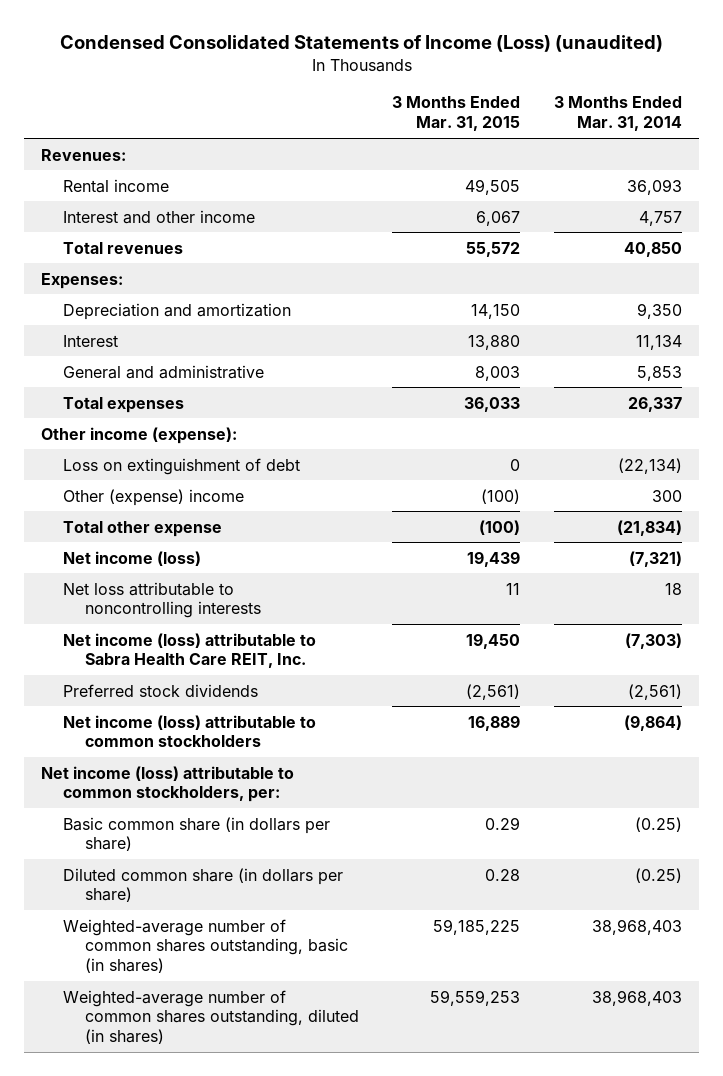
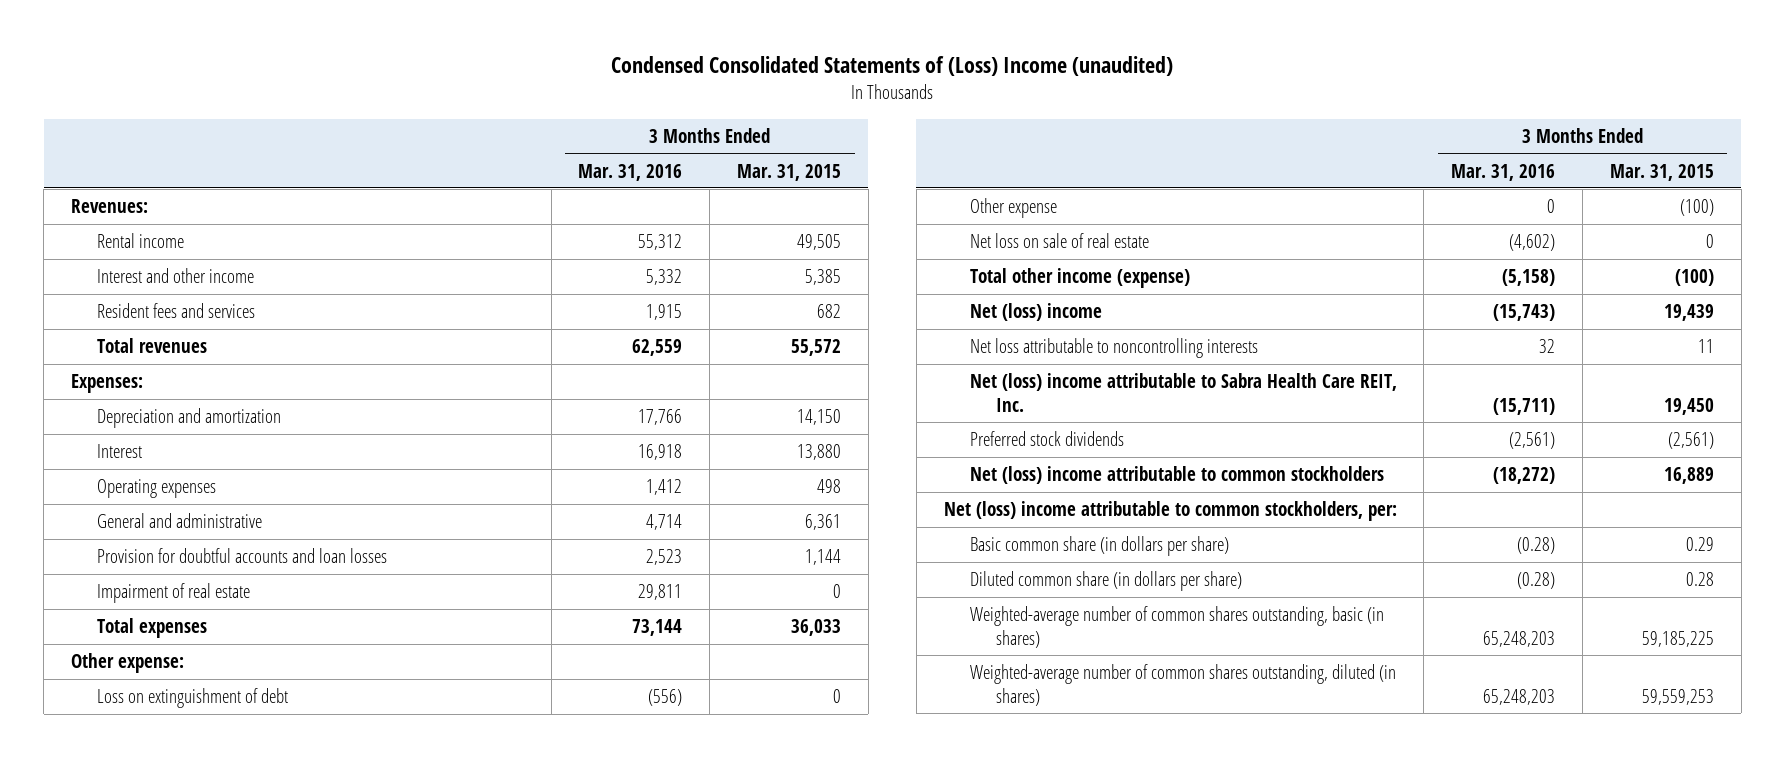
- Condensed Consolidated Statements of Income (Loss) (unaudited)
+ Condensed Consolidated Statements of (Loss) Income (unaudited)
- | 3 Months Ended Mar. 31, 2015 | 3 Months Ended Mar. 31, 2014
+ | 3 Months Ended Mar. 31, 2016 | 3 Months Ended Mar. 31, 2015
- Interest and other income | 6,067 | 4,757
+ Interest and other income | 5,332 | 5,385
+ Resident fees and services | 1,915 | 682
- General and administrative | 8,003 | 5,853
+ Operating expenses | 1,412 | 498
+ General and administrative | 4,714 | 6,361
+ Provision for doubtful accounts and loan losses | 2,523 | 1,144
+ Impairment of real estate | 29,811 | 0
- Other income (expense):
+ Other expense:
- Other (expense) income | (100) | 300
- Total other expense | (100) | (21,834)
- Net income (loss) | 19,439 | (7,321)
+ Other expense | 0 | (100)
+ Net loss on sale of real estate | (4,602) | 0
+ Total other income (expense) | (5,158) | (100)
+ Net (loss) income | (15,743) | 19,439
- Net income (loss) attributable to Sabra Health Care REIT, Inc. | 19,450 | (7,303)
+ Net (loss) income attributable to Sabra Health Care REIT, Inc. | (15,711) | 19,450
- Net income (loss) attributable to common stockholders | 16,889 | (9,864)
- Net income (loss) attributable to common stockholders, per:
+ Net (loss) income attributable to common stockholders | (18,272) | 16,889
+ Net (loss) income attributable to common stockholders, per:

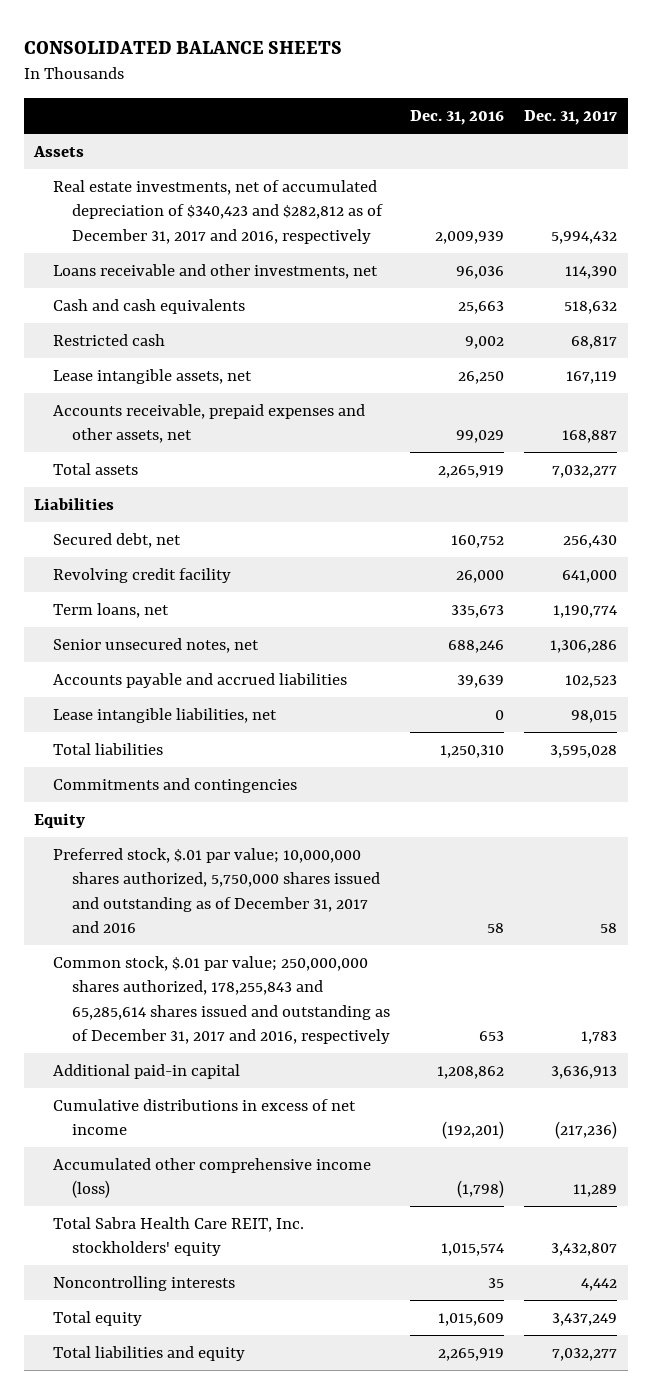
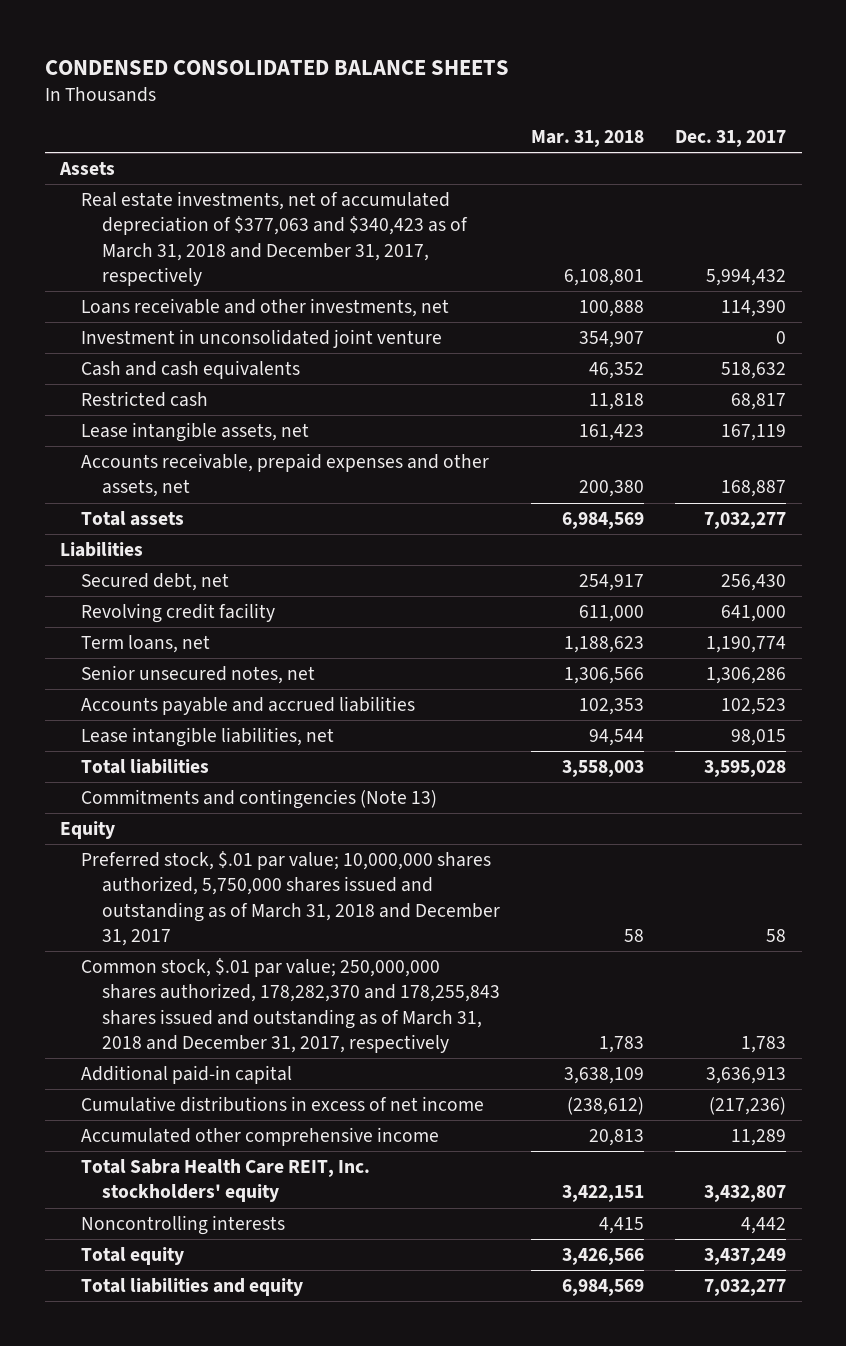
- CONSOLIDATED BALANCE SHEETS
+ CONDENSED CONSOLIDATED BALANCE SHEETS
- | Dec. 31, 2016 | Dec. 31, 2017
+ | Mar. 31, 2018 | Dec. 31, 2017
- Real estate investments, net of accumulated depreciation of $340,423 and $282,812 as of December 31, 2017 and 2016, respectively | 2,009,939 | 5,994,432
+ Real estate investments, net of accumulated depreciation of $377,063 and $340,423 as of March 31, 2018 and December 31, 2017, respectively | 6,108,801 | 5,994,432
+ Investment in unconsolidated joint venture | 354,907 | 0
- Commitments and contingencies
+ Commitments and contingencies (Note 13)
- Preferred stock, $.01 par value; 10,000,000 shares authorized, 5,750,000 shares issued and outstanding as of December 31, 2017 and 2016 | 58 | 58
- Common stock, $.01 par value; 250,000,000 shares authorized, 178,255,843 and 65,285,614 shares issued and outstanding as of December 31, 2017 and 2016, respectively | 653 | 1,783
+ Preferred stock, $.01 par value; 10,000,000 shares authorized, 5,750,000 shares issued and outstanding as of March 31, 2018 and December 31, 2017 | 58 | 58
+ Common stock, $.01 par value; 250,000,000 shares authorized, 178,282,370 and 178,255,843 shares issued and outstanding as of March 31, 2018 and December 31, 2017, respectively | 1,783 | 1,783
- Accumulated other comprehensive income (loss) | (1,798) | 11,289
+ Accumulated other comprehensive income | 20,813 | 11,289

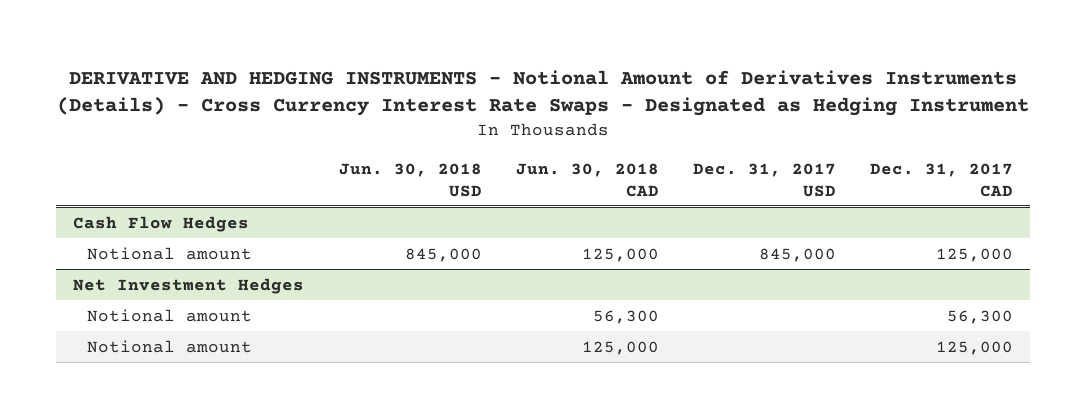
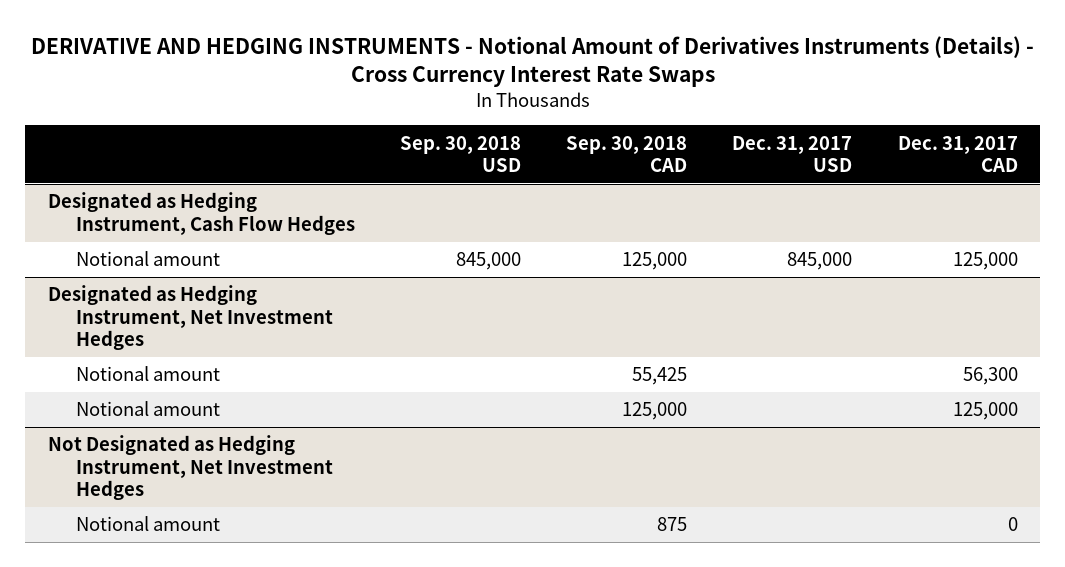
- DERIVATIVE AND HEDGING INSTRUMENTS - Notional Amount of Derivatives Instruments (Details) - Cross Currency Interest Rate Swaps - Designated as Hedging Instrument
+ DERIVATIVE AND HEDGING INSTRUMENTS - Notional Amount of Derivatives Instruments (Details) - Cross Currency Interest Rate Swaps
- | Jun. 30, 2018 USD | Jun. 30, 2018 CAD | Dec. 31, 2017 USD | Dec. 31, 2017 CAD
+ | Sep. 30, 2018 USD | Sep. 30, 2018 CAD | Dec. 31, 2017 USD | Dec. 31, 2017 CAD
- Cash Flow Hedges
+ Designated as Hedging Instrument, Cash Flow Hedges
- Net Investment Hedges
+ Designated as Hedging Instrument, Net Investment Hedges
+ Not Designated as Hedging Instrument, Net Investment Hedges
+ Notional amount | | 875 | | 0

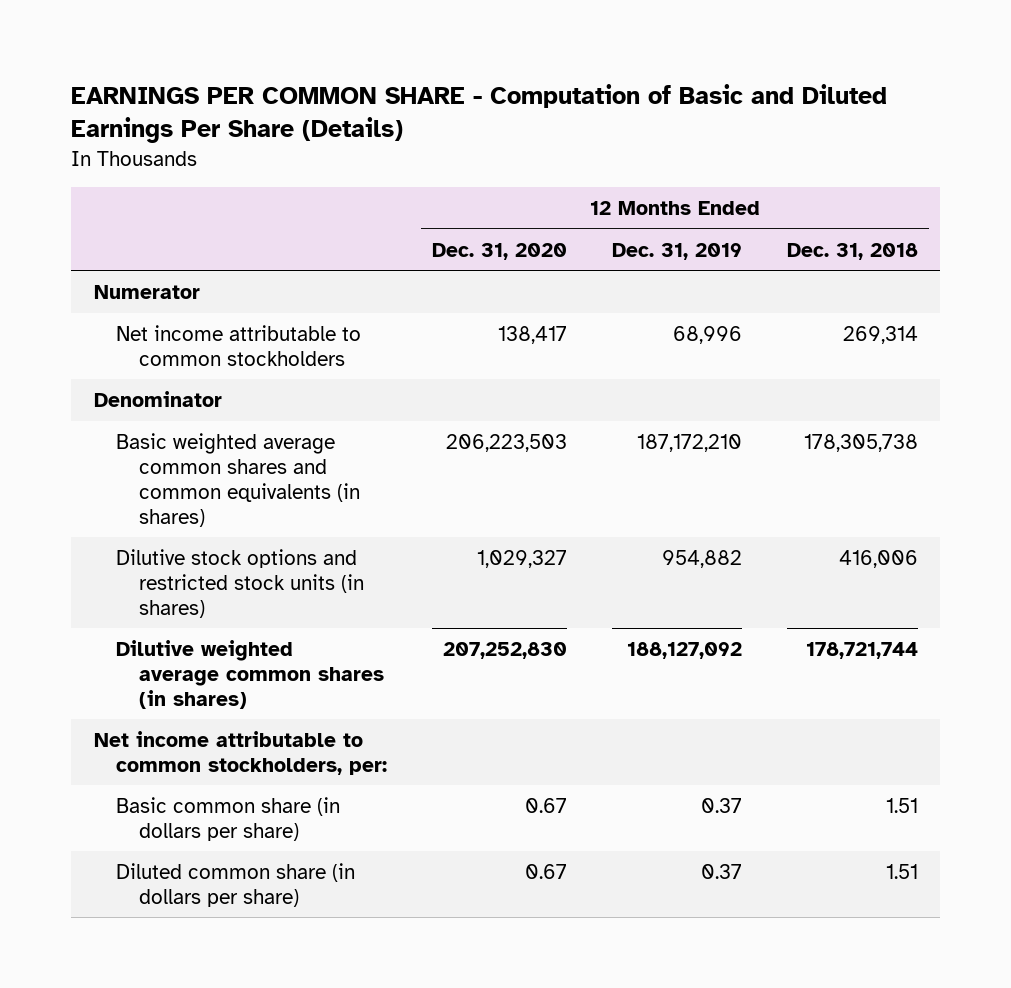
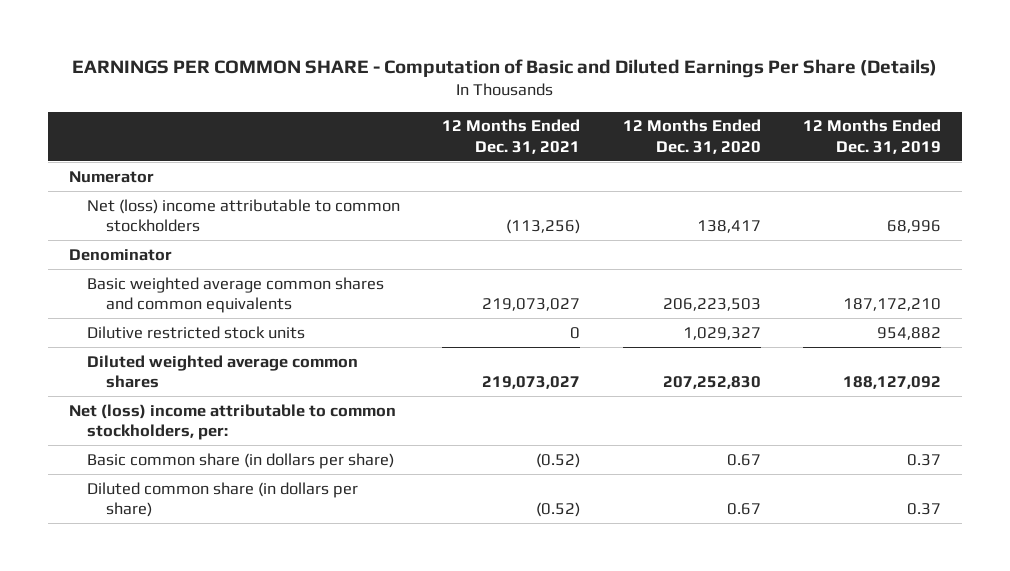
- | 12 Months Ended Dec. 31, 2020 | 12 Months Ended Dec. 31, 2019 | 12 Months Ended Dec. 31, 2018
+ | 12 Months Ended Dec. 31, 2021 | 12 Months Ended Dec. 31, 2020 | 12 Months Ended Dec. 31, 2019
- Net income attributable to common stockholders | 138,417 | 68,996 | 269,314
+ Net (loss) income attributable to common stockholders | (113,256) | 138,417 | 68,996
- Basic weighted average common shares and common equivalents (in shares) | 206,223,503 | 187,172,210 | 178,305,738
- Dilutive stock options and restricted stock units (in shares) | 1,029,327 | 954,882 | 416,006
- Dilutive weighted average common shares (in shares) | 207,252,830 | 188,127,092 | 178,721,744
- Net income attributable to common stockholders, per:
+ Basic weighted average common shares and common equivalents | 219,073,027 | 206,223,503 | 187,172,210
+ Dilutive restricted stock units | 0 | 1,029,327 | 954,882
+ Diluted weighted average common shares | 219,073,027 | 207,252,830 | 188,127,092
+ Net (loss) income attributable to common stockholders, per:

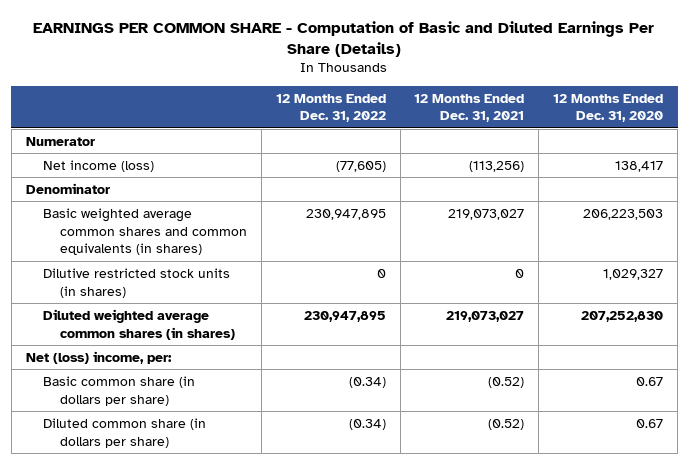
- | 12 Months Ended Dec. 31, 2021 | 12 Months Ended Dec. 31, 2020 | 12 Months Ended Dec. 31, 2019
+ | 12 Months Ended Dec. 31, 2022 | 12 Months Ended Dec. 31, 2021 | 12 Months Ended Dec. 31, 2020
- Net (loss) income attributable to common stockholders | (113,256) | 138,417 | 68,996
+ Net income (loss) | (77,605) | (113,256) | 138,417
- Basic weighted average common shares and common equivalents | 219,073,027 | 206,223,503 | 187,172,210
- Dilutive restricted stock units | 0 | 1,029,327 | 954,882
- Diluted weighted average common shares | 219,073,027 | 207,252,830 | 188,127,092
- Net (loss) income attributable to common stockholders, per:
+ Basic weighted average common shares and common equivalents (in shares) | 230,947,895 | 219,073,027 | 206,223,503
+ Dilutive restricted stock units (in shares) | 0 | 0 | 1,029,327
+ Diluted weighted average common shares (in shares) | 230,947,895 | 219,073,027 | 207,252,830
+ Net (loss) income, per:

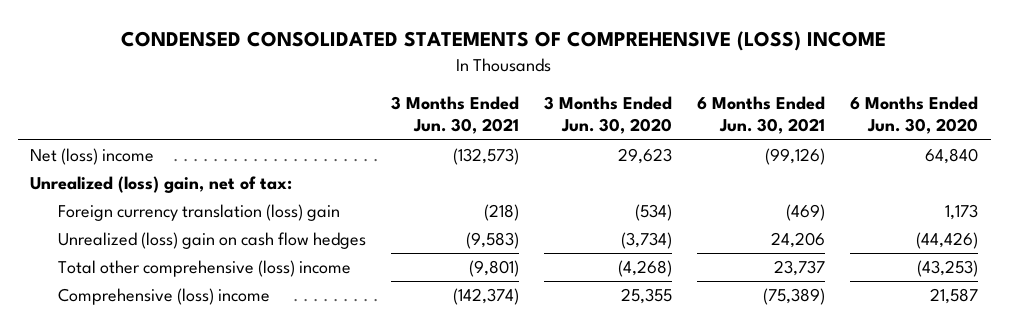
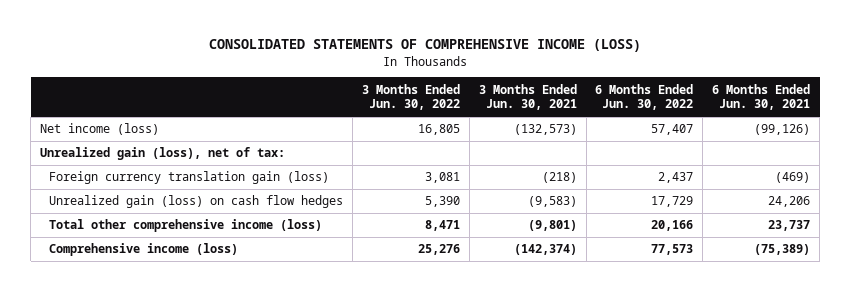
- CONDENSED CONSOLIDATED STATEMENTS OF COMPREHENSIVE (LOSS) INCOME
+ CONSOLIDATED STATEMENTS OF COMPREHENSIVE INCOME (LOSS)
- | 3 Months Ended Jun. 30, 2021 | 3 Months Ended Jun. 30, 2020 | 6 Months Ended Jun. 30, 2021 | 6 Months Ended Jun. 30, 2020
+ | 3 Months Ended Jun. 30, 2022 | 3 Months Ended Jun. 30, 2021 | 6 Months Ended Jun. 30, 2022 | 6 Months Ended Jun. 30, 2021
- Net (loss) income | (132,573) | 29,623 | (99,126) | 64,840
- Unrealized (loss) gain, net of tax:
- Foreign currency translation (loss) gain | (218) | (534) | (469) | 1,173
- Unrealized (loss) gain on cash flow hedges | (9,583) | (3,734) | 24,206 | (44,426)
- Total other comprehensive (loss) income | (9,801) | (4,268) | 23,737 | (43,253)
- Comprehensive (loss) income | (142,374) | 25,355 | (75,389) | 21,587
+ Net income (loss) | 16,805 | (132,573) | 57,407 | (99,126)
+ Unrealized gain (loss), net of tax:
+ Foreign currency translation gain (loss) | 3,081 | (218) | 2,437 | (469)
+ Unrealized gain (loss) on cash flow hedges | 5,390 | (9,583) | 17,729 | 24,206
+ Total other comprehensive income (loss) | 8,471 | (9,801) | 20,166 | 23,737
+ Comprehensive income (loss) | 25,276 | (142,374) | 77,573 | (75,389)

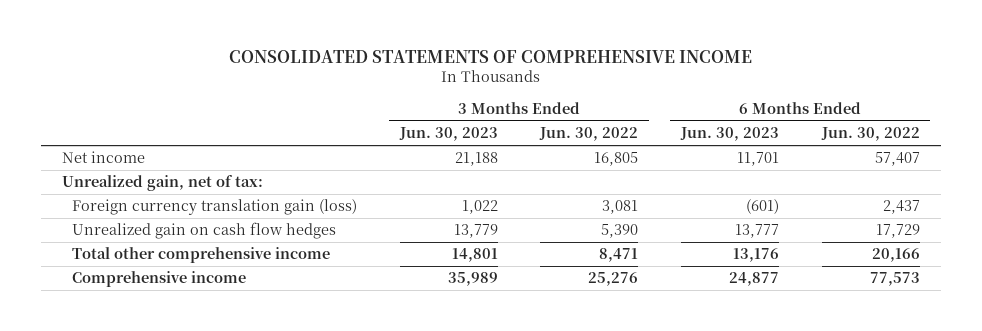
- CONSOLIDATED STATEMENTS OF COMPREHENSIVE INCOME (LOSS)
+ CONSOLIDATED STATEMENTS OF COMPREHENSIVE INCOME
- | 3 Months Ended Jun. 30, 2022 | 3 Months Ended Jun. 30, 2021 | 6 Months Ended Jun. 30, 2022 | 6 Months Ended Jun. 30, 2021
+ | 3 Months Ended Jun. 30, 2023 | 3 Months Ended Jun. 30, 2022 | 6 Months Ended Jun. 30, 2023 | 6 Months Ended Jun. 30, 2022
- Net income (loss) | 16,805 | (132,573) | 57,407 | (99,126)
- Unrealized gain (loss), net of tax:
+ Net income | 21,188 | 16,805 | 11,701 | 57,407
+ Unrealized gain, net of tax:
- Unrealized gain (loss) on cash flow hedges | 5,390 | (9,583) | 17,729 | 24,206
- Total other comprehensive income (loss) | 8,471 | (9,801) | 20,166 | 23,737
- Comprehensive income (loss) | 25,276 | (142,374) | 77,573 | (75,389)
+ Unrealized gain on cash flow hedges | 13,779 | 5,390 | 13,777 | 17,729
+ Total other comprehensive income | 14,801 | 8,471 | 13,176 | 20,166
+ Comprehensive income | 35,989 | 25,276 | 24,877 | 77,573

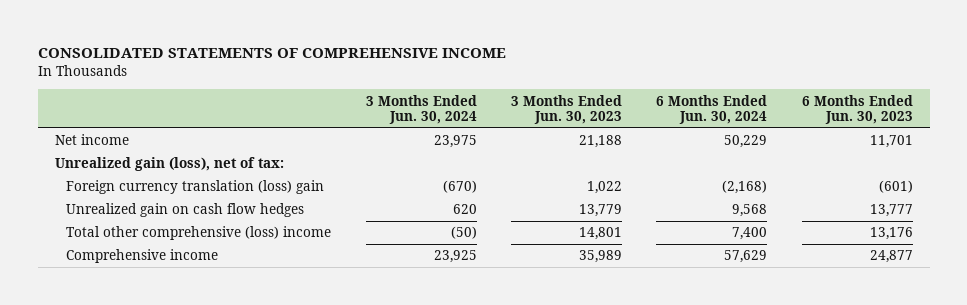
- | 3 Months Ended Jun. 30, 2023 | 3 Months Ended Jun. 30, 2022 | 6 Months Ended Jun. 30, 2023 | 6 Months Ended Jun. 30, 2022
+ | 3 Months Ended Jun. 30, 2024 | 3 Months Ended Jun. 30, 2023 | 6 Months Ended Jun. 30, 2024 | 6 Months Ended Jun. 30, 2023
- Unrealized gain, net of tax:
- Foreign currency translation gain (loss) | 1,022 | 3,081 | (601) | 2,437
+ Unrealized gain (loss), net of tax:
+ Foreign currency translation (loss) gain | (670) | 1,022 | (2,168) | (601)
- Total other comprehensive income | 14,801 | 8,471 | 13,176 | 20,166
+ Total other comprehensive (loss) income | (50) | 14,801 | 7,400 | 13,176

